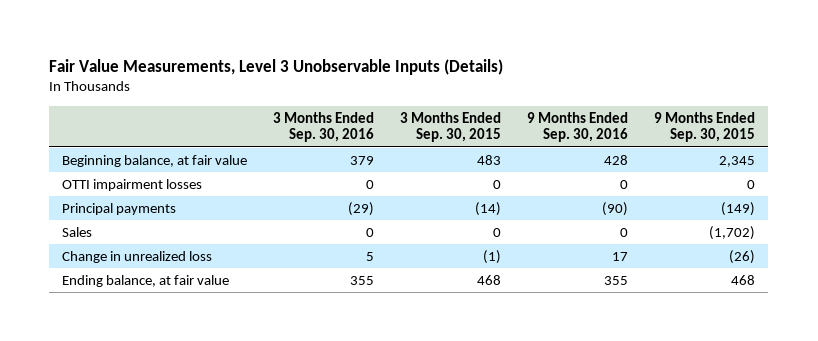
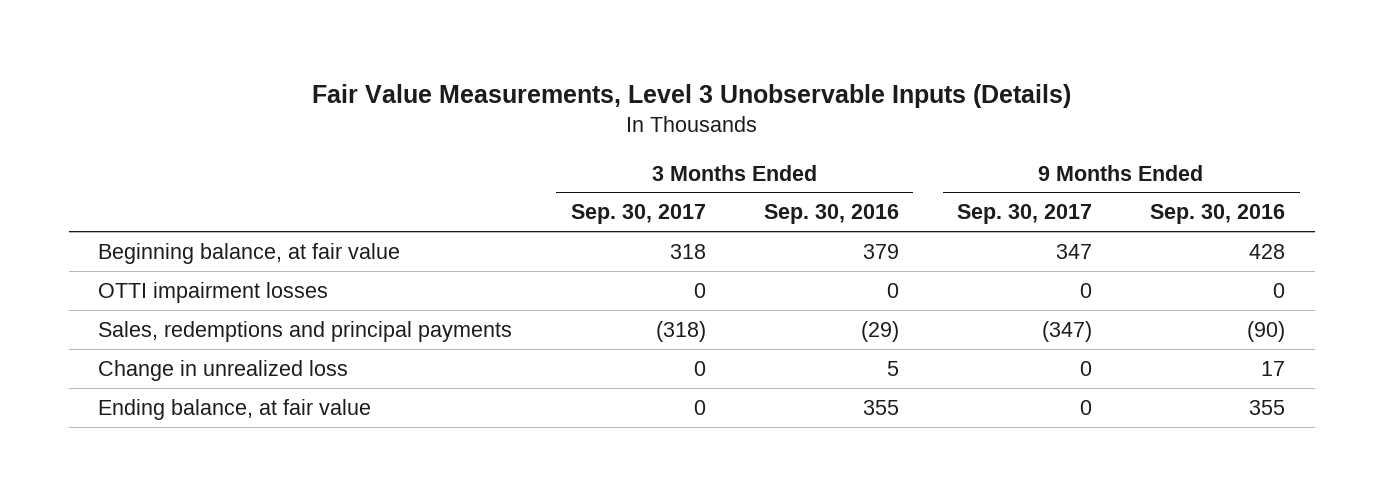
- | 3 Months Ended Sep. 30, 2016 | 3 Months Ended Sep. 30, 2015 | 9 Months Ended Sep. 30, 2016 | 9 Months Ended Sep. 30, 2015
+ | 3 Months Ended Sep. 30, 2017 | 3 Months Ended Sep. 30, 2016 | 9 Months Ended Sep. 30, 2017 | 9 Months Ended Sep. 30, 2016
- Principal payments | (29) | (14) | (90) | (149)
- Sales | 0 | 0 | 0 | (1,702)
+ Sales, redemptions and principal payments | (318) | (29) | (347) | (90)

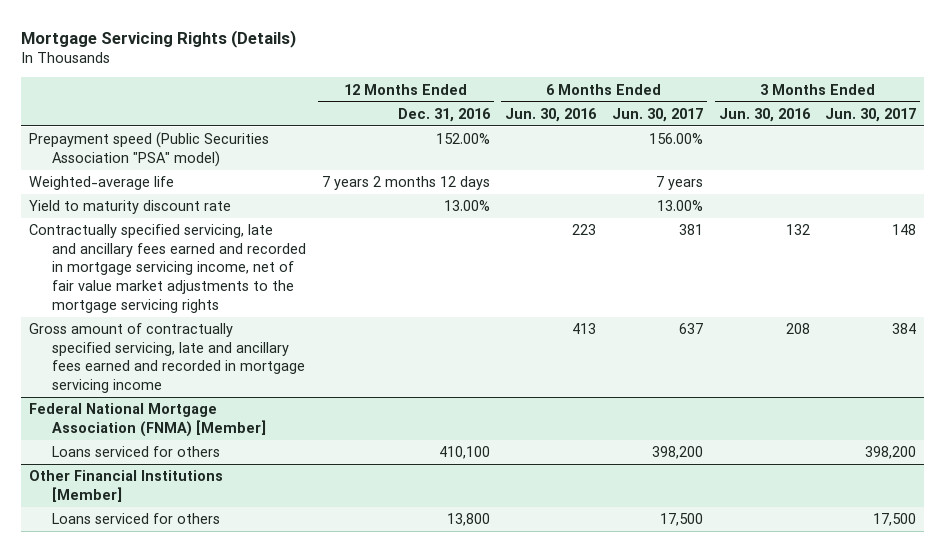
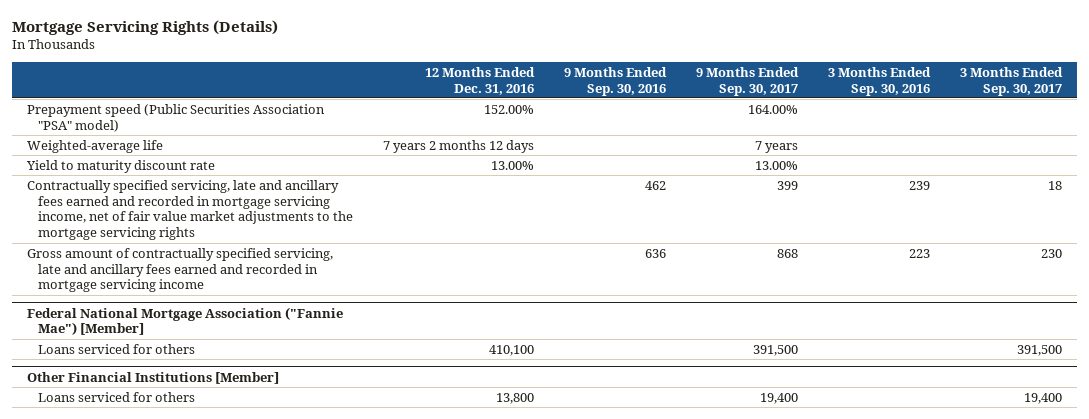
- | 12 Months Ended Dec. 31, 2016 | 6 Months Ended Jun. 30, 2016 | 6 Months Ended Jun. 30, 2017 | 3 Months Ended Jun. 30, 2016 | 3 Months Ended Jun. 30, 2017
+ | 12 Months Ended Dec. 31, 2016 | 9 Months Ended Sep. 30, 2016 | 9 Months Ended Sep. 30, 2017 | 3 Months Ended Sep. 30, 2016 | 3 Months Ended Sep. 30, 2017
- Federal National Mortgage Association (FNMA) [Member]
+ Federal National Mortgage Association ("Fannie Mae") [Member]

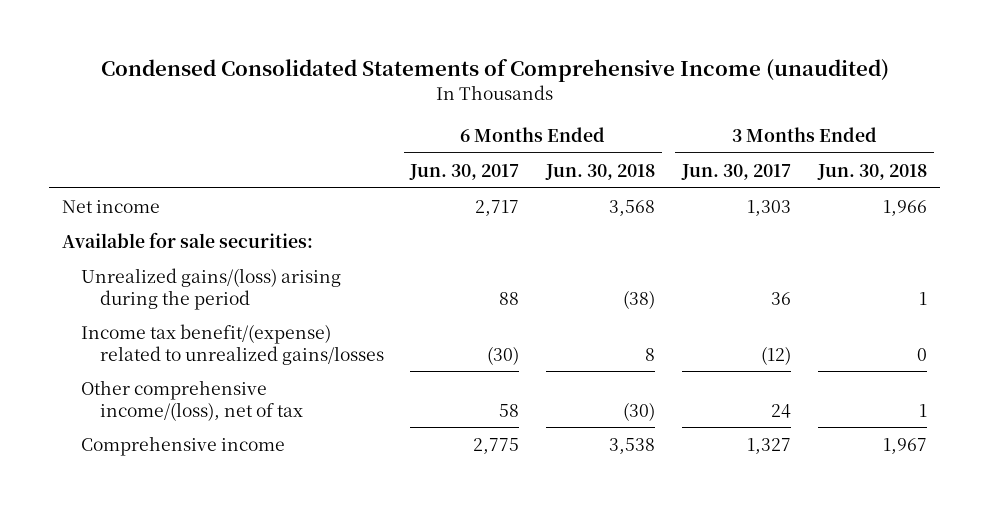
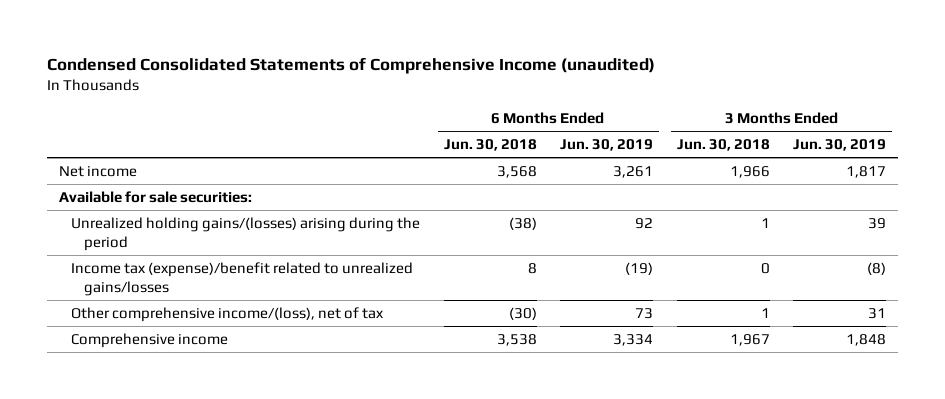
- | 6 Months Ended Jun. 30, 2017 | 6 Months Ended Jun. 30, 2018 | 3 Months Ended Jun. 30, 2017 | 3 Months Ended Jun. 30, 2018
+ | 6 Months Ended Jun. 30, 2018 | 6 Months Ended Jun. 30, 2019 | 3 Months Ended Jun. 30, 2018 | 3 Months Ended Jun. 30, 2019
- Unrealized gains/(loss) arising during the period | 88 | (38) | 36 | 1
- Income tax benefit/(expense) related to unrealized gains/losses | (30) | 8 | (12) | 0
+ Unrealized holding gains/(losses) arising during the period | (38) | 92 | 1 | 39
+ Income tax (expense)/benefit related to unrealized gains/losses | 8 | (19) | 0 | (8)

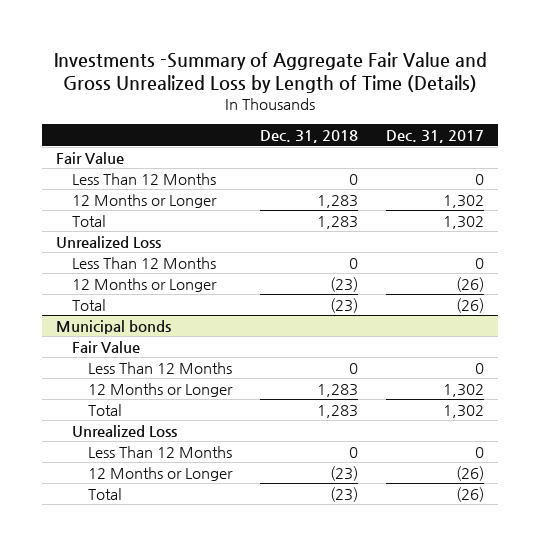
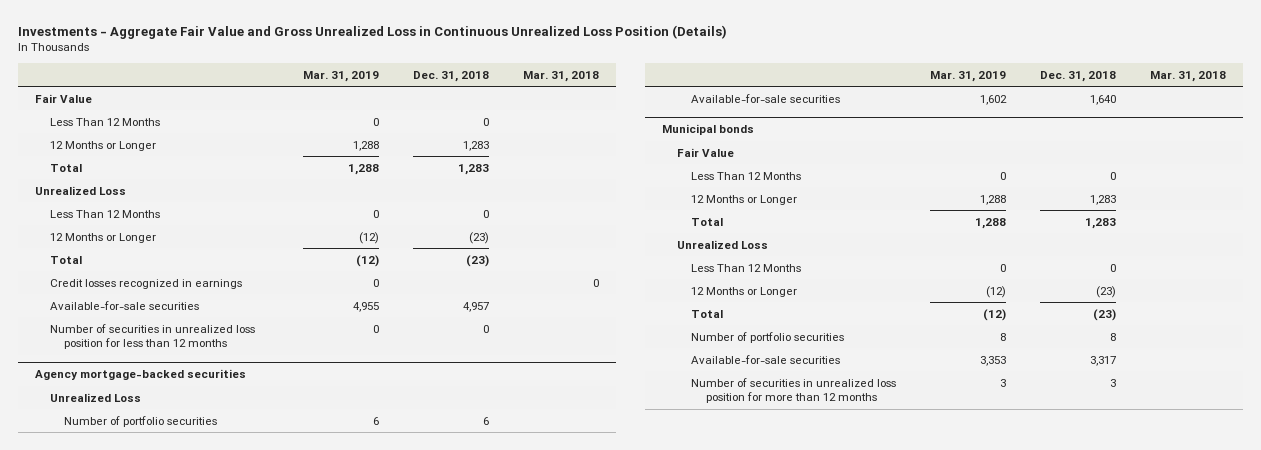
- Investments -Summary of Aggregate Fair Value and Gross Unrealized Loss by Length of Time (Details)
+ Investments - Aggregate Fair Value and Gross Unrealized Loss in Continuous Unrealized Loss Position (Details)
- | Dec. 31, 2018 | Dec. 31, 2017
+ | Mar. 31, 2019 | Dec. 31, 2018 | Mar. 31, 2018
+ Credit losses recognized in earnings | 0 | | 0
+ Available-for-sale securities | 4,955 | 4,957 |
+ Number of securities in unrealized loss position for less than 12 months | 0 | 0 |
+ Agency mortgage-backed securities
+ Unrealized Loss
+ Number of portfolio securities | 6 | 6 |
+ Available-for-sale securities | 1,602 | 1,640 |
@ Municipal bonds
+ Number of portfolio securities | 8 | 8 |
+ Available-for-sale securities | 3,353 | 3,317 |
+ Number of securities in unrealized loss position for more than 12 months | 3 | 3 |

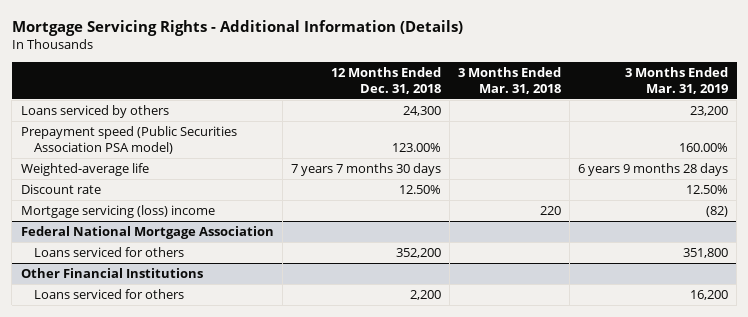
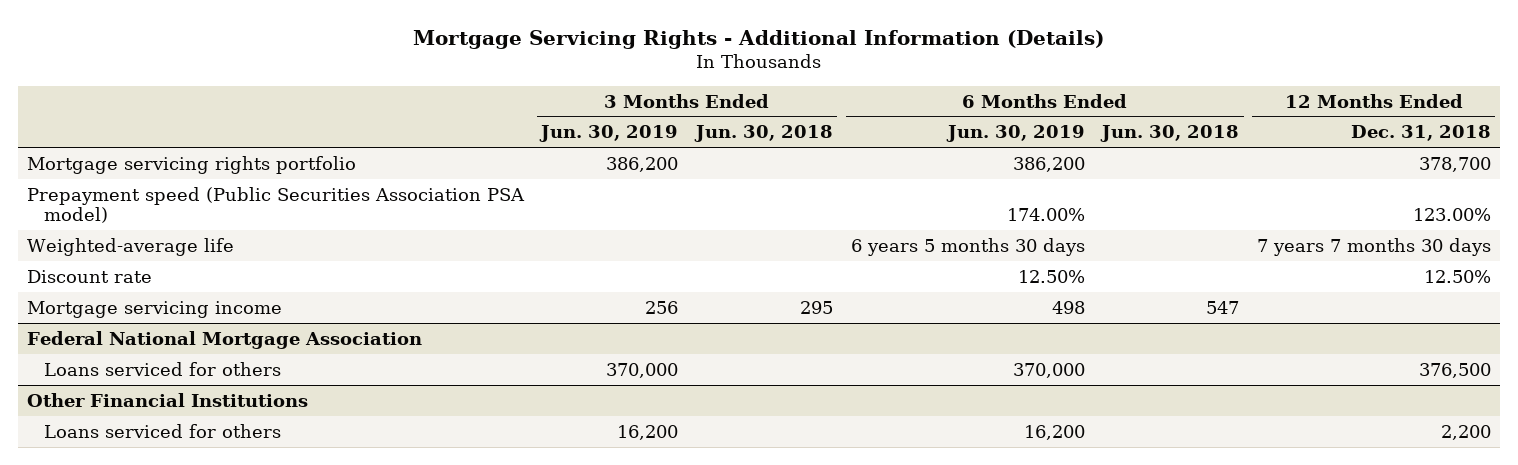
- | 12 Months Ended Dec. 31, 2018 | 3 Months Ended Mar. 31, 2018 | 3 Months Ended Mar. 31, 2019
+ | 3 Months Ended Jun. 30, 2019 | 3 Months Ended Jun. 30, 2018 | 6 Months Ended Jun. 30, 2019 | 6 Months Ended Jun. 30, 2018 | 12 Months Ended Dec. 31, 2018
- Loans serviced by others | 24,300 | | 23,200
+ Mortgage servicing rights portfolio | 386,200 | | 386,200 | | 378,700
- Mortgage servicing (loss) income | | 220 | (82)
+ Mortgage servicing income | 256 | 295 | 498 | 547 |
@ Federal National Mortgage Association
- Loans serviced for others | 352,200 | | 351,800
+ Loans serviced for others | 370,000 | | 370,000 | | 376,500

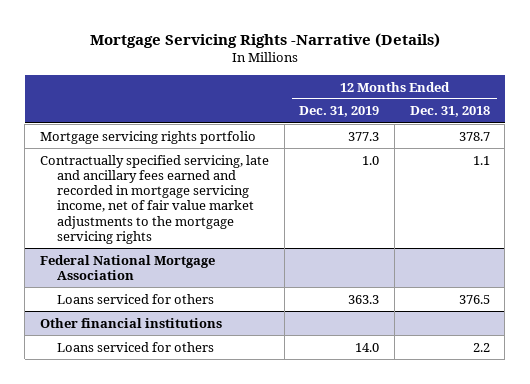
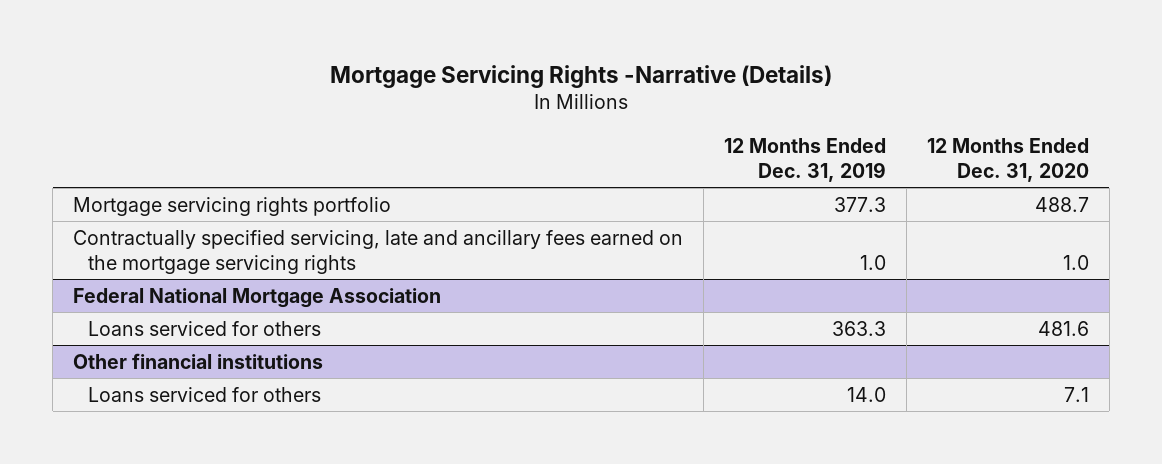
- | 12 Months Ended Dec. 31, 2019 | 12 Months Ended Dec. 31, 2018
+ | 12 Months Ended Dec. 31, 2019 | 12 Months Ended Dec. 31, 2020
- Contractually specified servicing, late and ancillary fees earned and recorded in mortgage servicing income, net of fair value market adjustments to the mortgage servicing rights | 1.0 | 1.1
+ Contractually specified servicing, late and ancillary fees earned on the mortgage servicing rights | 1.0 | 1.0

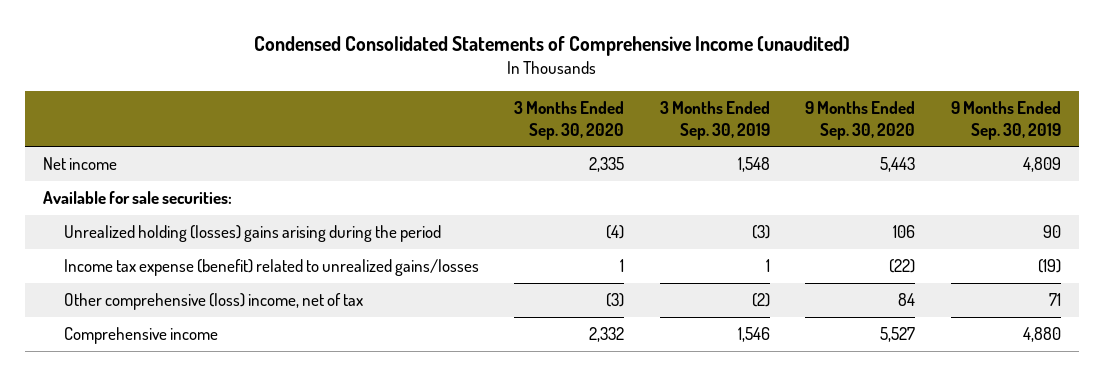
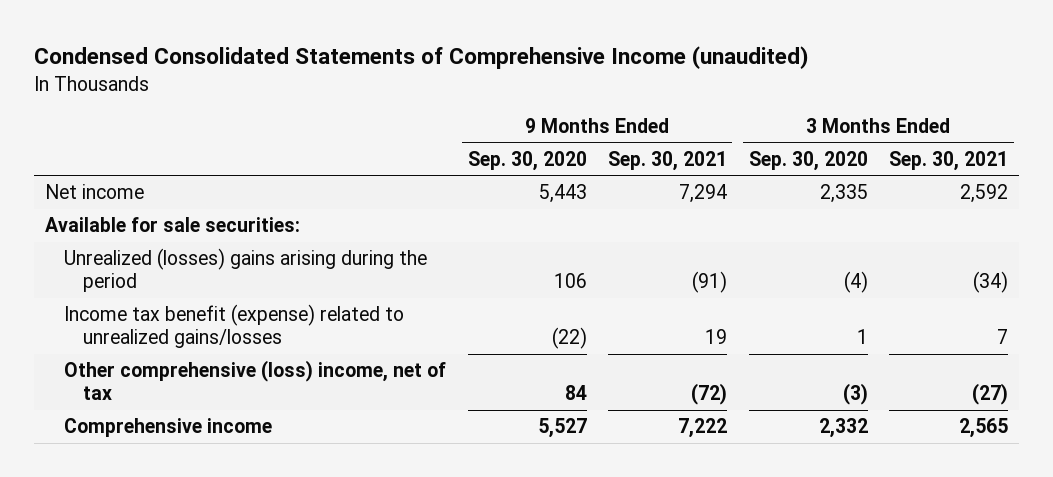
- | 3 Months Ended Sep. 30, 2020 | 3 Months Ended Sep. 30, 2019 | 9 Months Ended Sep. 30, 2020 | 9 Months Ended Sep. 30, 2019
+ | 9 Months Ended Sep. 30, 2020 | 9 Months Ended Sep. 30, 2021 | 3 Months Ended Sep. 30, 2020 | 3 Months Ended Sep. 30, 2021
- Unrealized holding (losses) gains arising during the period | (4) | (3) | 106 | 90
- Income tax expense (benefit) related to unrealized gains/losses | 1 | 1 | (22) | (19)
+ Unrealized (losses) gains arising during the period | 106 | (91) | (4) | (34)
+ Income tax benefit (expense) related to unrealized gains/losses | (22) | 19 | 1 | 7

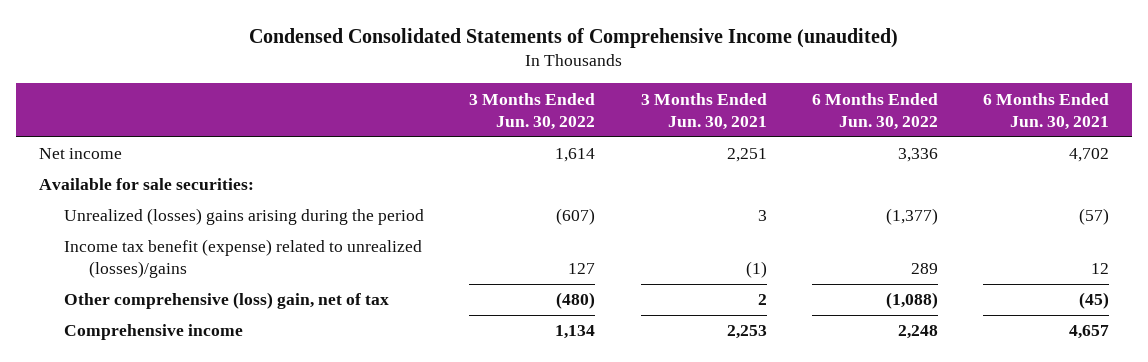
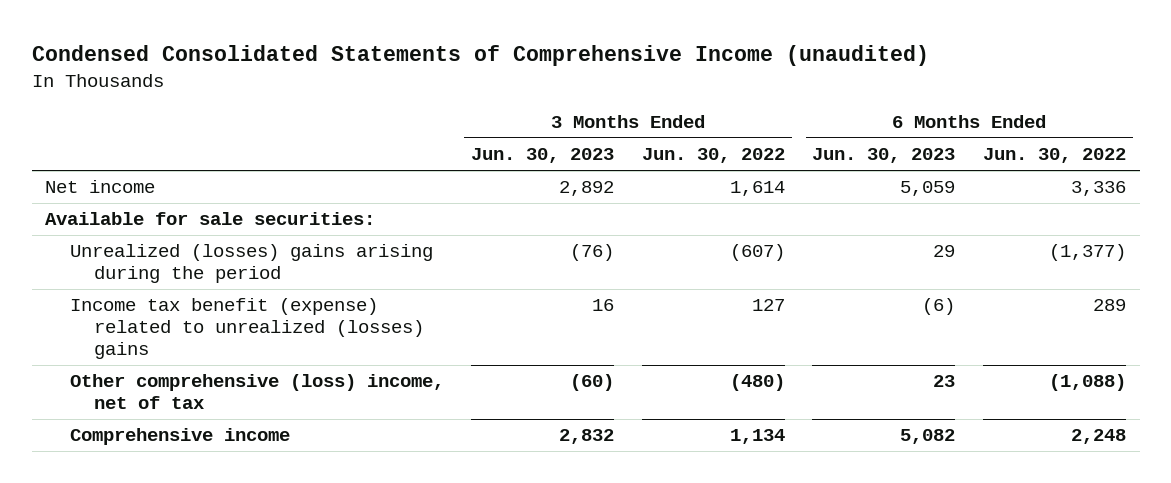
- | 3 Months Ended Jun. 30, 2022 | 3 Months Ended Jun. 30, 2021 | 6 Months Ended Jun. 30, 2022 | 6 Months Ended Jun. 30, 2021
+ | 3 Months Ended Jun. 30, 2023 | 3 Months Ended Jun. 30, 2022 | 6 Months Ended Jun. 30, 2023 | 6 Months Ended Jun. 30, 2022
- Income tax benefit (expense) related to unrealized (losses)/gains | 127 | (1) | 289 | 12
- Other comprehensive (loss) gain, net of tax | (480) | 2 | (1,088) | (45)
+ Income tax benefit (expense) related to unrealized (losses) gains | 16 | 127 | (6) | 289
+ Other comprehensive (loss) income, net of tax | (60) | (480) | 23 | (1,088)

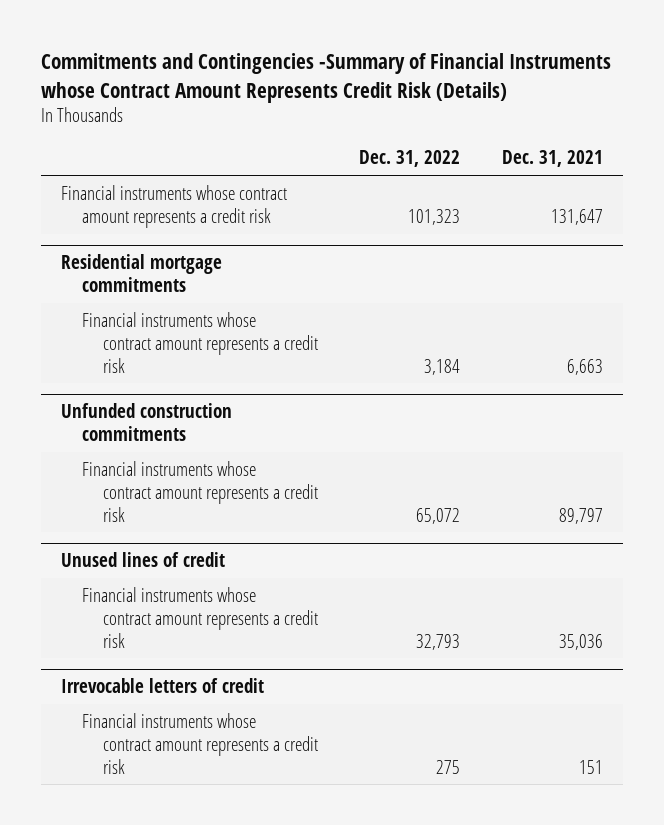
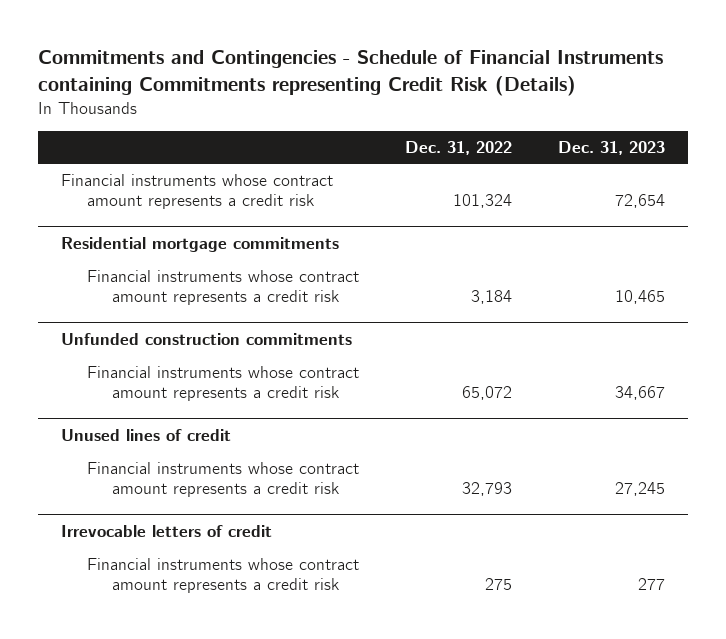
- Commitments and Contingencies -Summary of Financial Instruments whose Contract Amount Represents Credit Risk (Details)
+ Commitments and Contingencies - Schedule of Financial Instruments containing Commitments representing Credit Risk (Details)
- | Dec. 31, 2022 | Dec. 31, 2021
+ | Dec. 31, 2022 | Dec. 31, 2023
- Financial instruments whose contract amount represents a credit risk | 101,323 | 131,647
+ Financial instruments whose contract amount represents a credit risk | 101,324 | 72,654

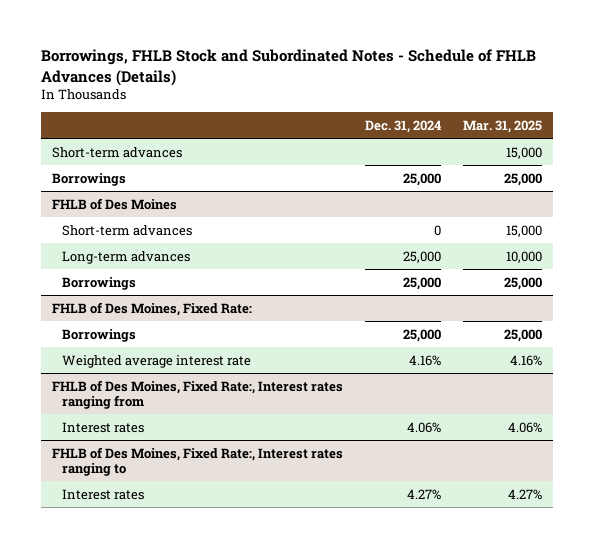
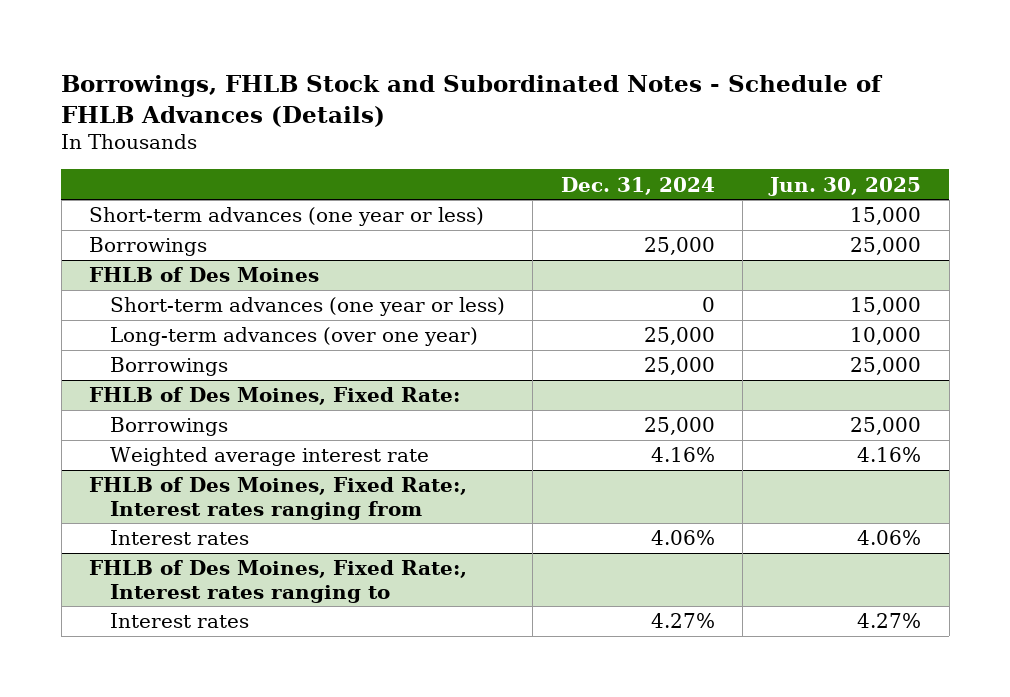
- | Dec. 31, 2024 | Mar. 31, 2025
+ | Dec. 31, 2024 | Jun. 30, 2025
- Short-term advances | | 15,000
+ Short-term advances (one year or less) | | 15,000
@ FHLB of Des Moines
- Short-term advances | 0 | 15,000
- Long-term advances | 25,000 | 10,000
+ Short-term advances (one year or less) | 0 | 15,000
+ Long-term advances (over one year) | 25,000 | 10,000

